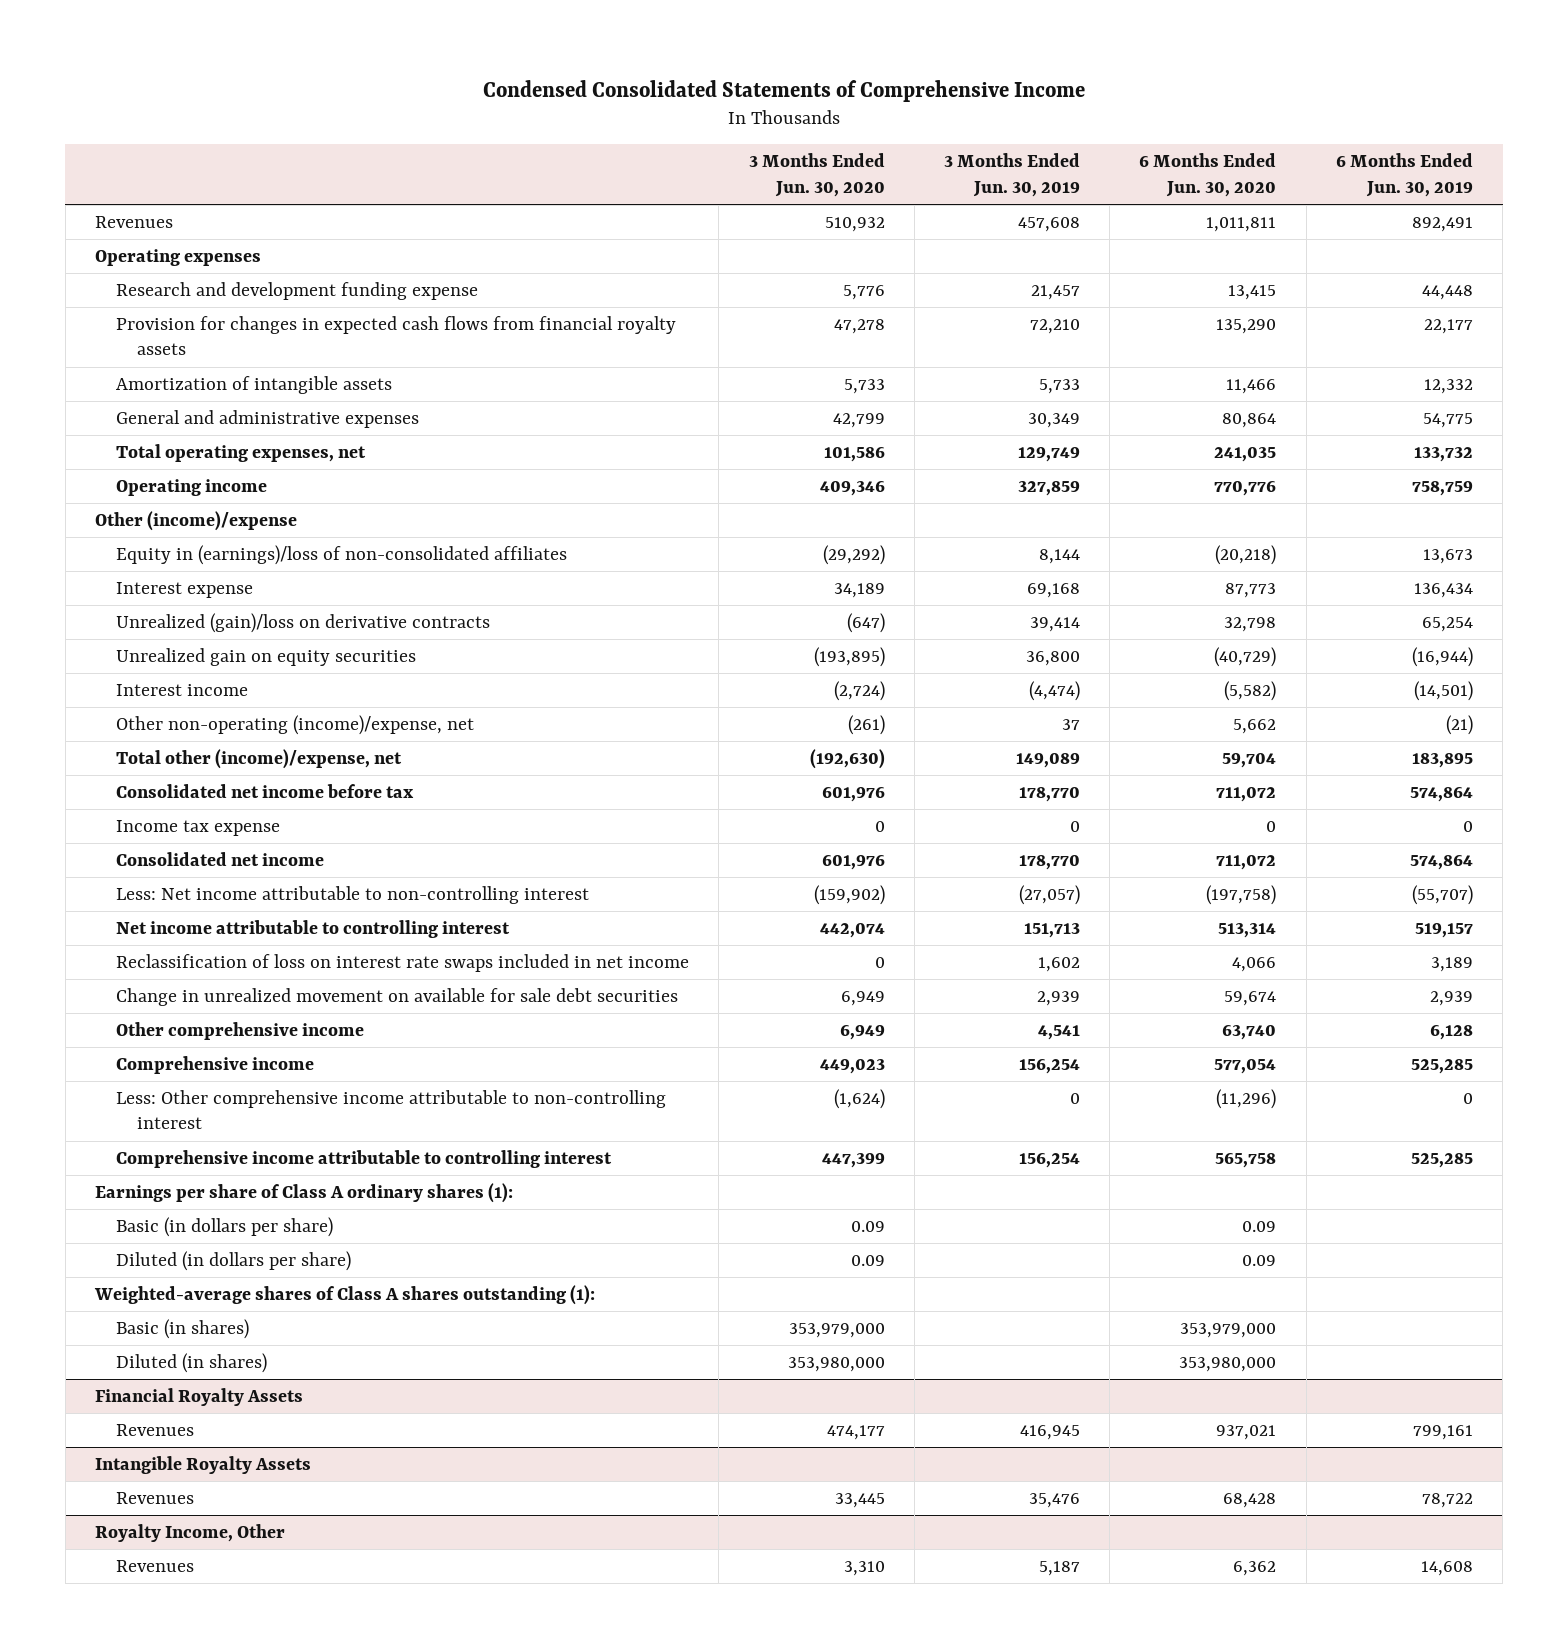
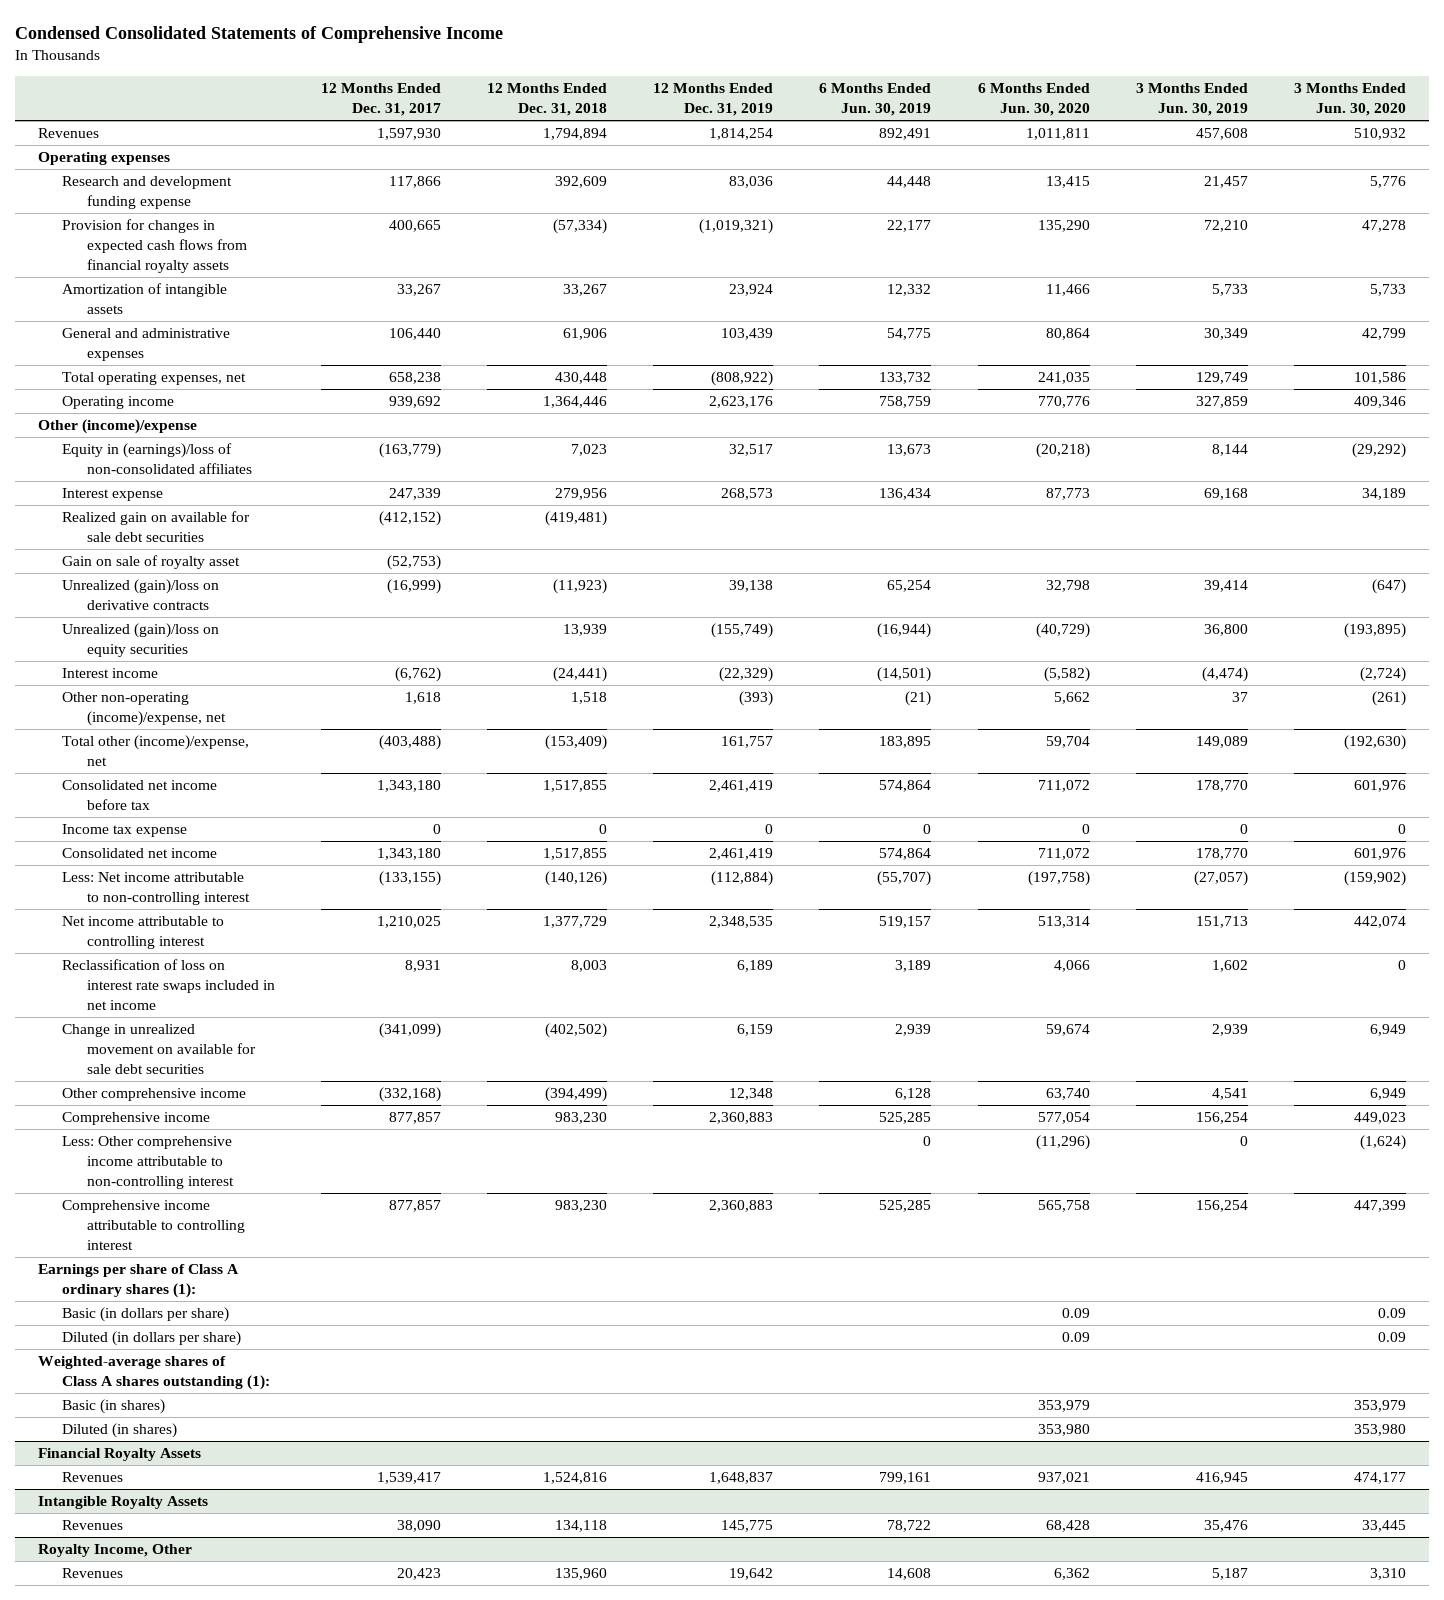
- | 3 Months Ended Jun. 30, 2020 | 3 Months Ended Jun. 30, 2019 | 6 Months Ended Jun. 30, 2020 | 6 Months Ended Jun. 30, 2019
+ | 12 Months Ended Dec. 31, 2017 | 12 Months Ended Dec. 31, 2018 | 12 Months Ended Dec. 31, 2019 | 6 Months Ended Jun. 30, 2019 | 6 Months Ended Jun. 30, 2020 | 3 Months Ended Jun. 30, 2019 | 3 Months Ended Jun. 30, 2020
+ Realized gain on available for sale debt securities | (412,152) | (419,481) | | | | |
+ Gain on sale of royalty asset | (52,753) | | | | | |
- Unrealized gain on equity securities | (193,895) | 36,800 | (40,729) | (16,944)
+ Unrealized (gain)/loss on equity securities | | 13,939 | (155,749) | (16,944) | (40,729) | 36,800 | (193,895)
- Basic (in shares) | 353,979,000 | | 353,979,000 |
- Diluted (in shares) | 353,980,000 | | 353,980,000 |
+ Basic (in shares) | | | | | 353,979 | | 353,979
+ Diluted (in shares) | | | | | 353,980 | | 353,980

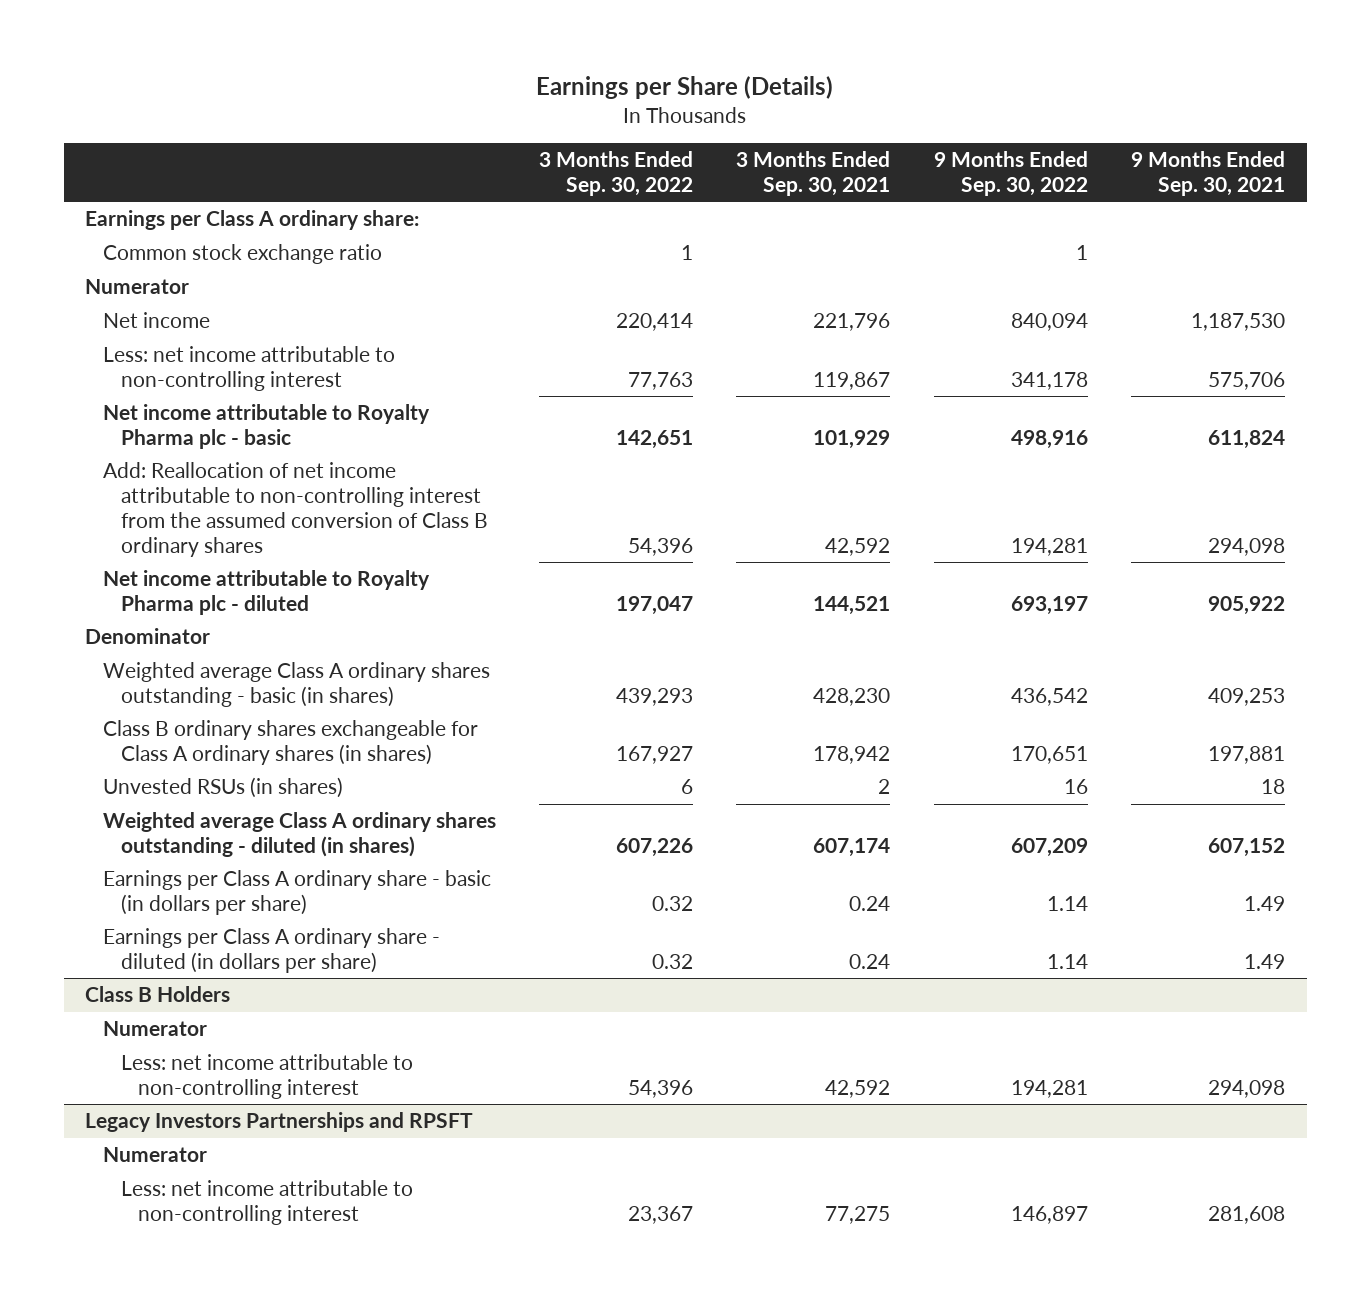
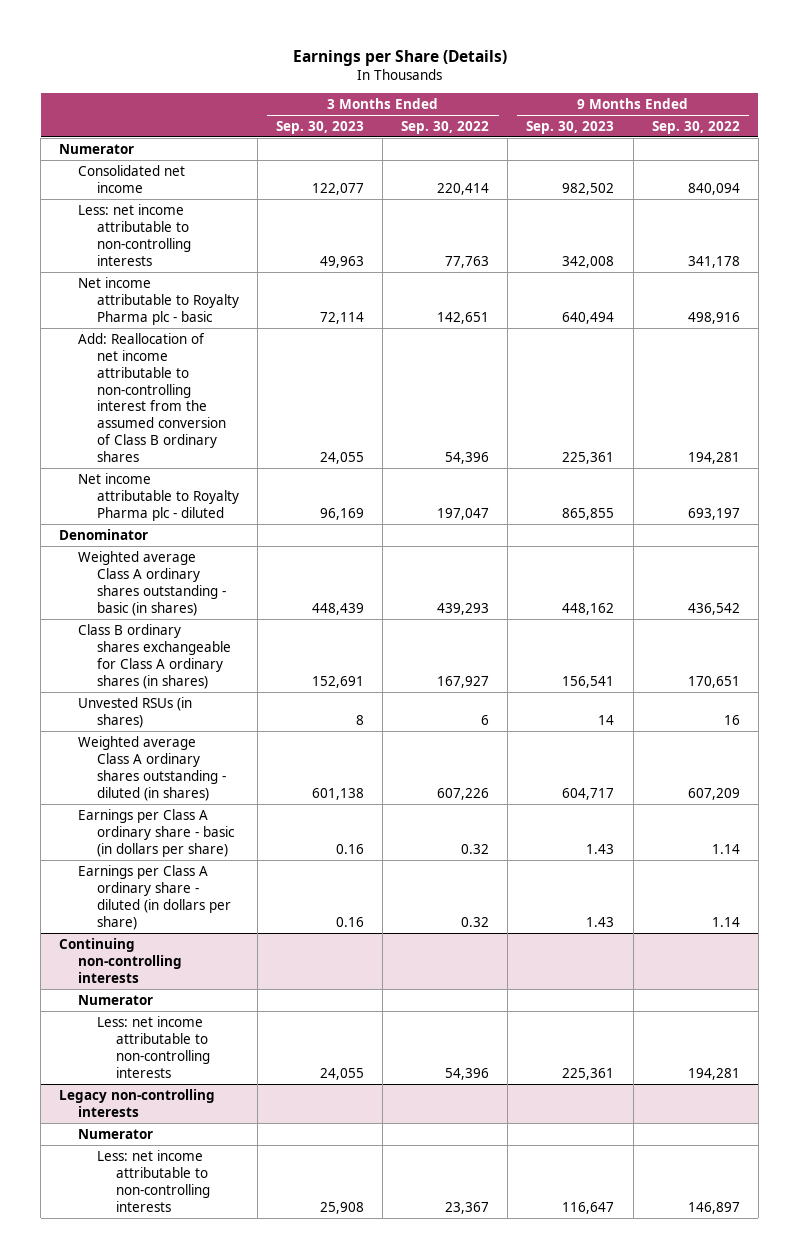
- | 3 Months Ended Sep. 30, 2022 | 3 Months Ended Sep. 30, 2021 | 9 Months Ended Sep. 30, 2022 | 9 Months Ended Sep. 30, 2021
+ | 3 Months Ended Sep. 30, 2023 | 3 Months Ended Sep. 30, 2022 | 9 Months Ended Sep. 30, 2023 | 9 Months Ended Sep. 30, 2022
- Earnings per Class A ordinary share:
- Common stock exchange ratio | 1 | | 1 |
- Net income | 220,414 | 221,796 | 840,094 | 1,187,530
- Less: net income attributable to non-controlling interest | 77,763 | 119,867 | 341,178 | 575,706
+ Consolidated net income | 122,077 | 220,414 | 982,502 | 840,094
+ Less: net income attributable to non-controlling interests | 49,963 | 77,763 | 342,008 | 341,178
- Class B Holders
+ Continuing non-controlling interests
- Less: net income attributable to non-controlling interest | 54,396 | 42,592 | 194,281 | 294,098
- Legacy Investors Partnerships and RPSFT
+ Less: net income attributable to non-controlling interests | 24,055 | 54,396 | 225,361 | 194,281
+ Legacy non-controlling interests
- Less: net income attributable to non-controlling interest | 23,367 | 77,275 | 146,897 | 281,608
+ Less: net income attributable to non-controlling interests | 25,908 | 23,367 | 116,647 | 146,897

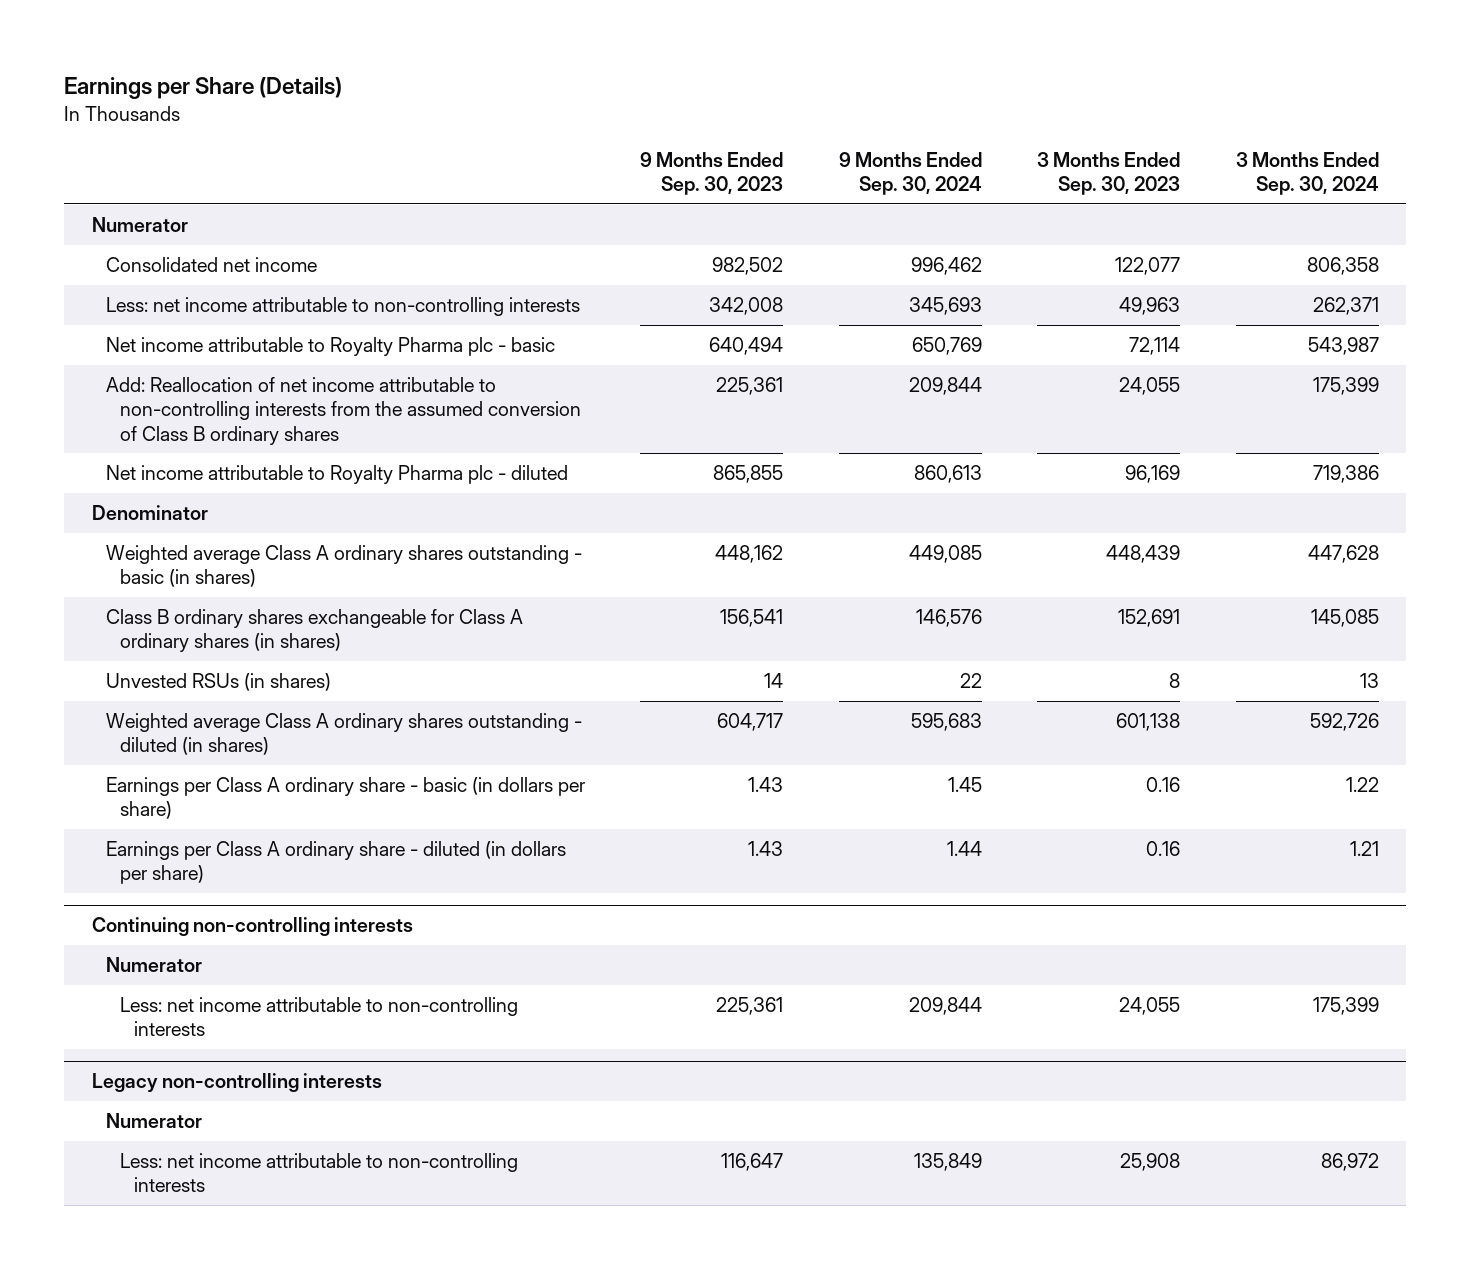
- | 3 Months Ended Sep. 30, 2023 | 3 Months Ended Sep. 30, 2022 | 9 Months Ended Sep. 30, 2023 | 9 Months Ended Sep. 30, 2022
+ | 9 Months Ended Sep. 30, 2023 | 9 Months Ended Sep. 30, 2024 | 3 Months Ended Sep. 30, 2023 | 3 Months Ended Sep. 30, 2024
- Add: Reallocation of net income attributable to non-controlling interest from the assumed conversion of Class B ordinary shares | 24,055 | 54,396 | 225,361 | 194,281
+ Add: Reallocation of net income attributable to non-controlling interests from the assumed conversion of Class B ordinary shares | 225,361 | 209,844 | 24,055 | 175,399

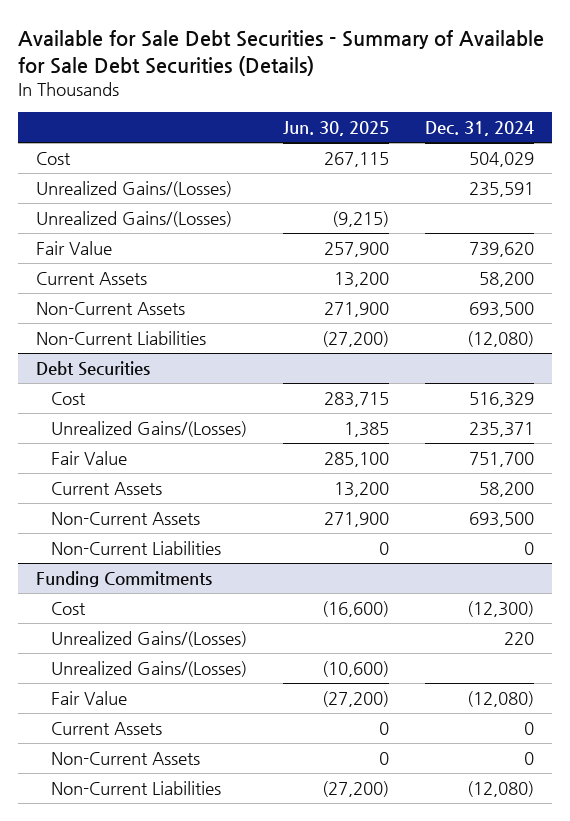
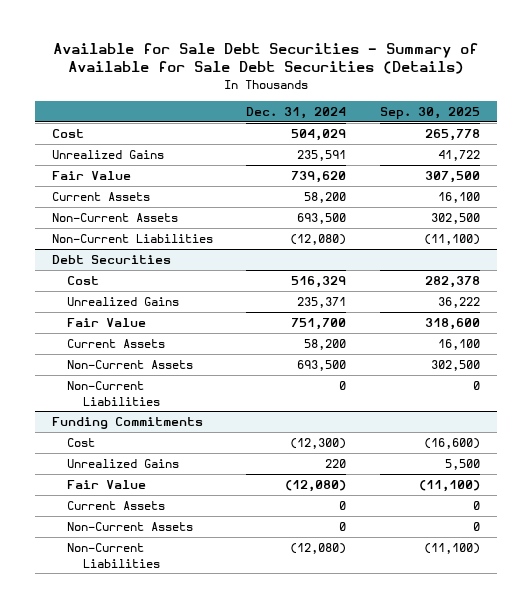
- | Jun. 30, 2025 | Dec. 31, 2024
+ | Dec. 31, 2024 | Sep. 30, 2025
- Unrealized Gains/(Losses) | | 235,591
- Unrealized Gains/(Losses) | (9,215) |
+ Unrealized Gains | 235,591 | 41,722
@ Debt Securities
- Unrealized Gains/(Losses) | 1,385 | 235,371
+ Unrealized Gains | 235,371 | 36,222
@ Funding Commitments
- Unrealized Gains/(Losses) | | 220
- Unrealized Gains/(Losses) | (10,600) |
+ Unrealized Gains | 220 | 5,500

